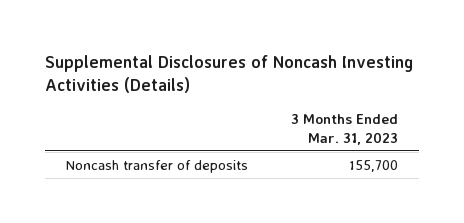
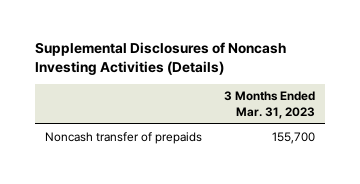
- Noncash transfer of deposits | 155,700
+ Noncash transfer of prepaids | 155,700

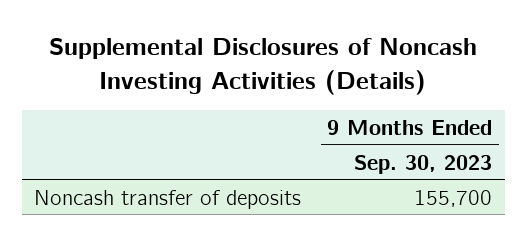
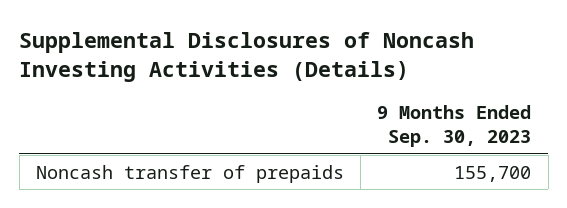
- Noncash transfer of deposits | 155,700
+ Noncash transfer of prepaids | 155,700

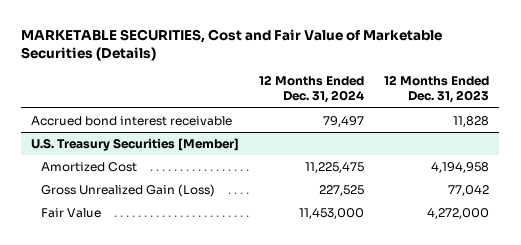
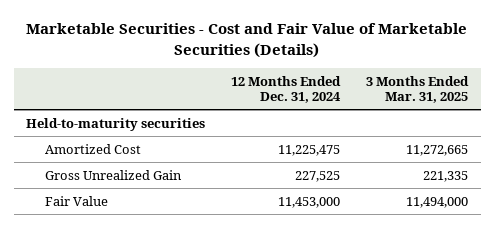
- MARKETABLE SECURITIES, Cost and Fair Value of Marketable Securities (Details)
+ Marketable Securities - Cost and Fair Value of Marketable Securities (Details)
- | 12 Months Ended Dec. 31, 2024 | 12 Months Ended Dec. 31, 2023
+ | 12 Months Ended Dec. 31, 2024 | 3 Months Ended Mar. 31, 2025
- Accrued bond interest receivable | 79,497 | 11,828
- U.S. Treasury Securities [Member]
+ Held-to-maturity securities
- Gross Unrealized Gain (Loss) | 227,525 | 77,042
+ Gross Unrealized Gain | 227,525 | 221,335

